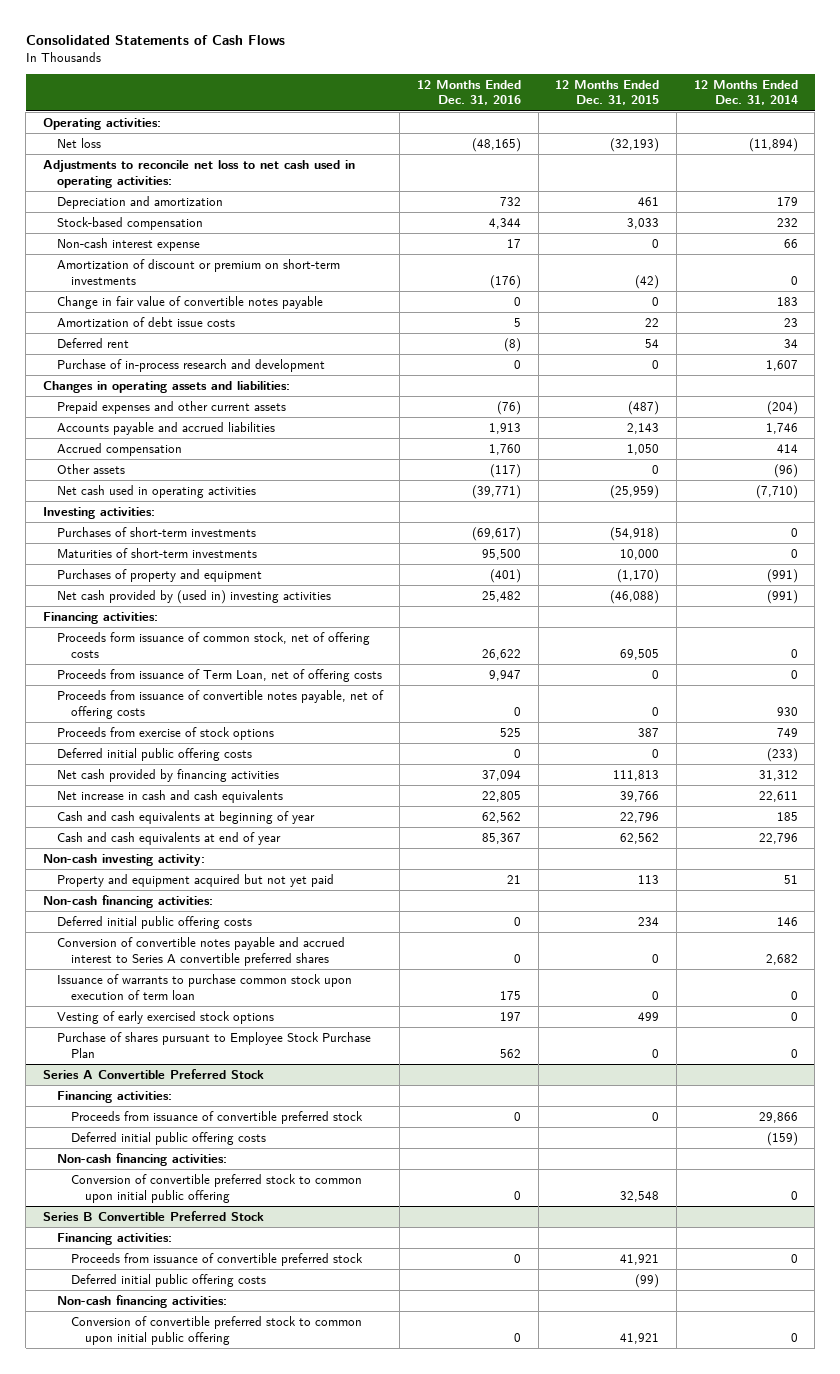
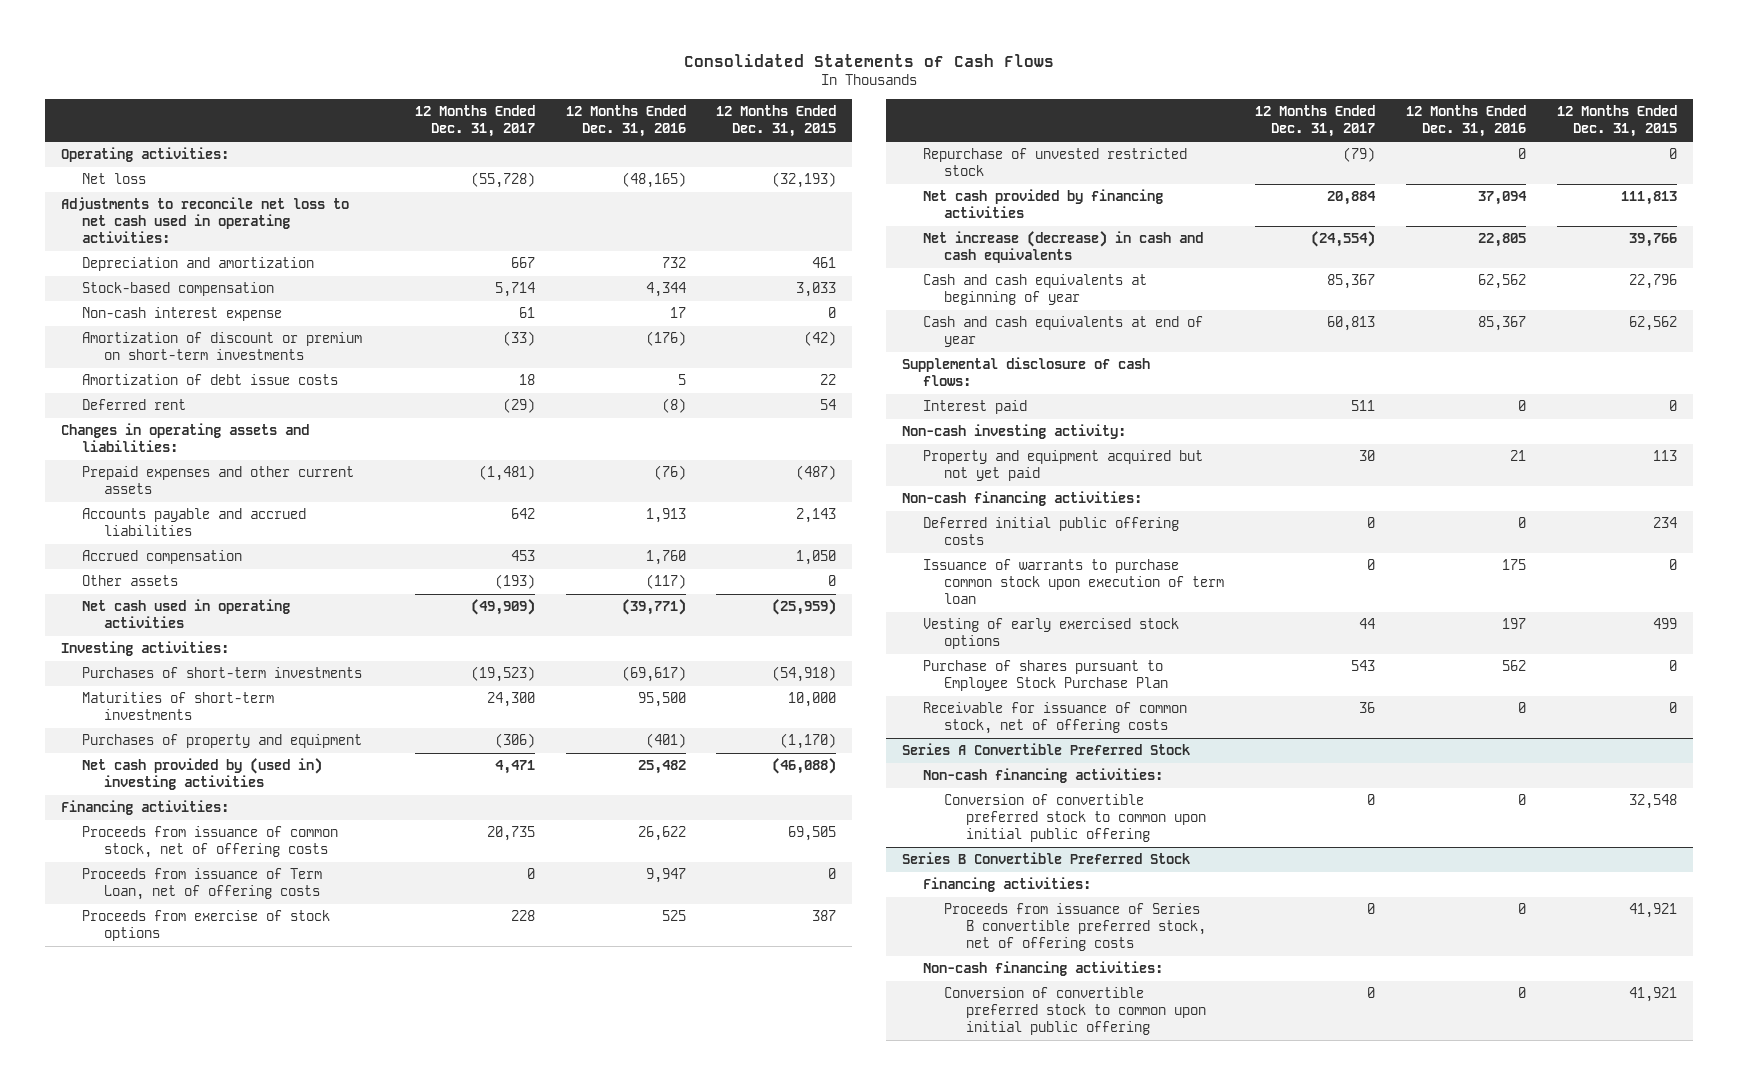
- | 12 Months Ended Dec. 31, 2016 | 12 Months Ended Dec. 31, 2015 | 12 Months Ended Dec. 31, 2014
+ | 12 Months Ended Dec. 31, 2017 | 12 Months Ended Dec. 31, 2016 | 12 Months Ended Dec. 31, 2015
- Change in fair value of convertible notes payable | 0 | 0 | 183
- Purchase of in-process research and development | 0 | 0 | 1,607
- Proceeds form issuance of common stock, net of offering costs | 26,622 | 69,505 | 0
+ Proceeds from issuance of common stock, net of offering costs | 20,735 | 26,622 | 69,505
- Proceeds from issuance of convertible notes payable, net of offering costs | 0 | 0 | 930
- Deferred initial public offering costs | 0 | 0 | (233)
+ Repurchase of unvested restricted stock | (79) | 0 | 0
- Net increase in cash and cash equivalents | 22,805 | 39,766 | 22,611
+ Net increase (decrease) in cash and cash equivalents | (24,554) | 22,805 | 39,766
+ Supplemental disclosure of cash flows:
+ Interest paid | 511 | 0 | 0
- Conversion of convertible notes payable and accrued interest to Series A convertible preferred shares | 0 | 0 | 2,682
+ Receivable for issuance of common stock, net of offering costs | 36 | 0 | 0
@ Series A Convertible Preferred Stock
- Financing activities:
- Proceeds from issuance of convertible preferred stock | 0 | 0 | 29,866
- Deferred initial public offering costs | | | (159)
@ Series B Convertible Preferred Stock
- Proceeds from issuance of convertible preferred stock | 0 | 41,921 | 0
- Deferred initial public offering costs | | (99) |
+ Proceeds from issuance of Series B convertible preferred stock, net of offering costs | 0 | 0 | 41,921

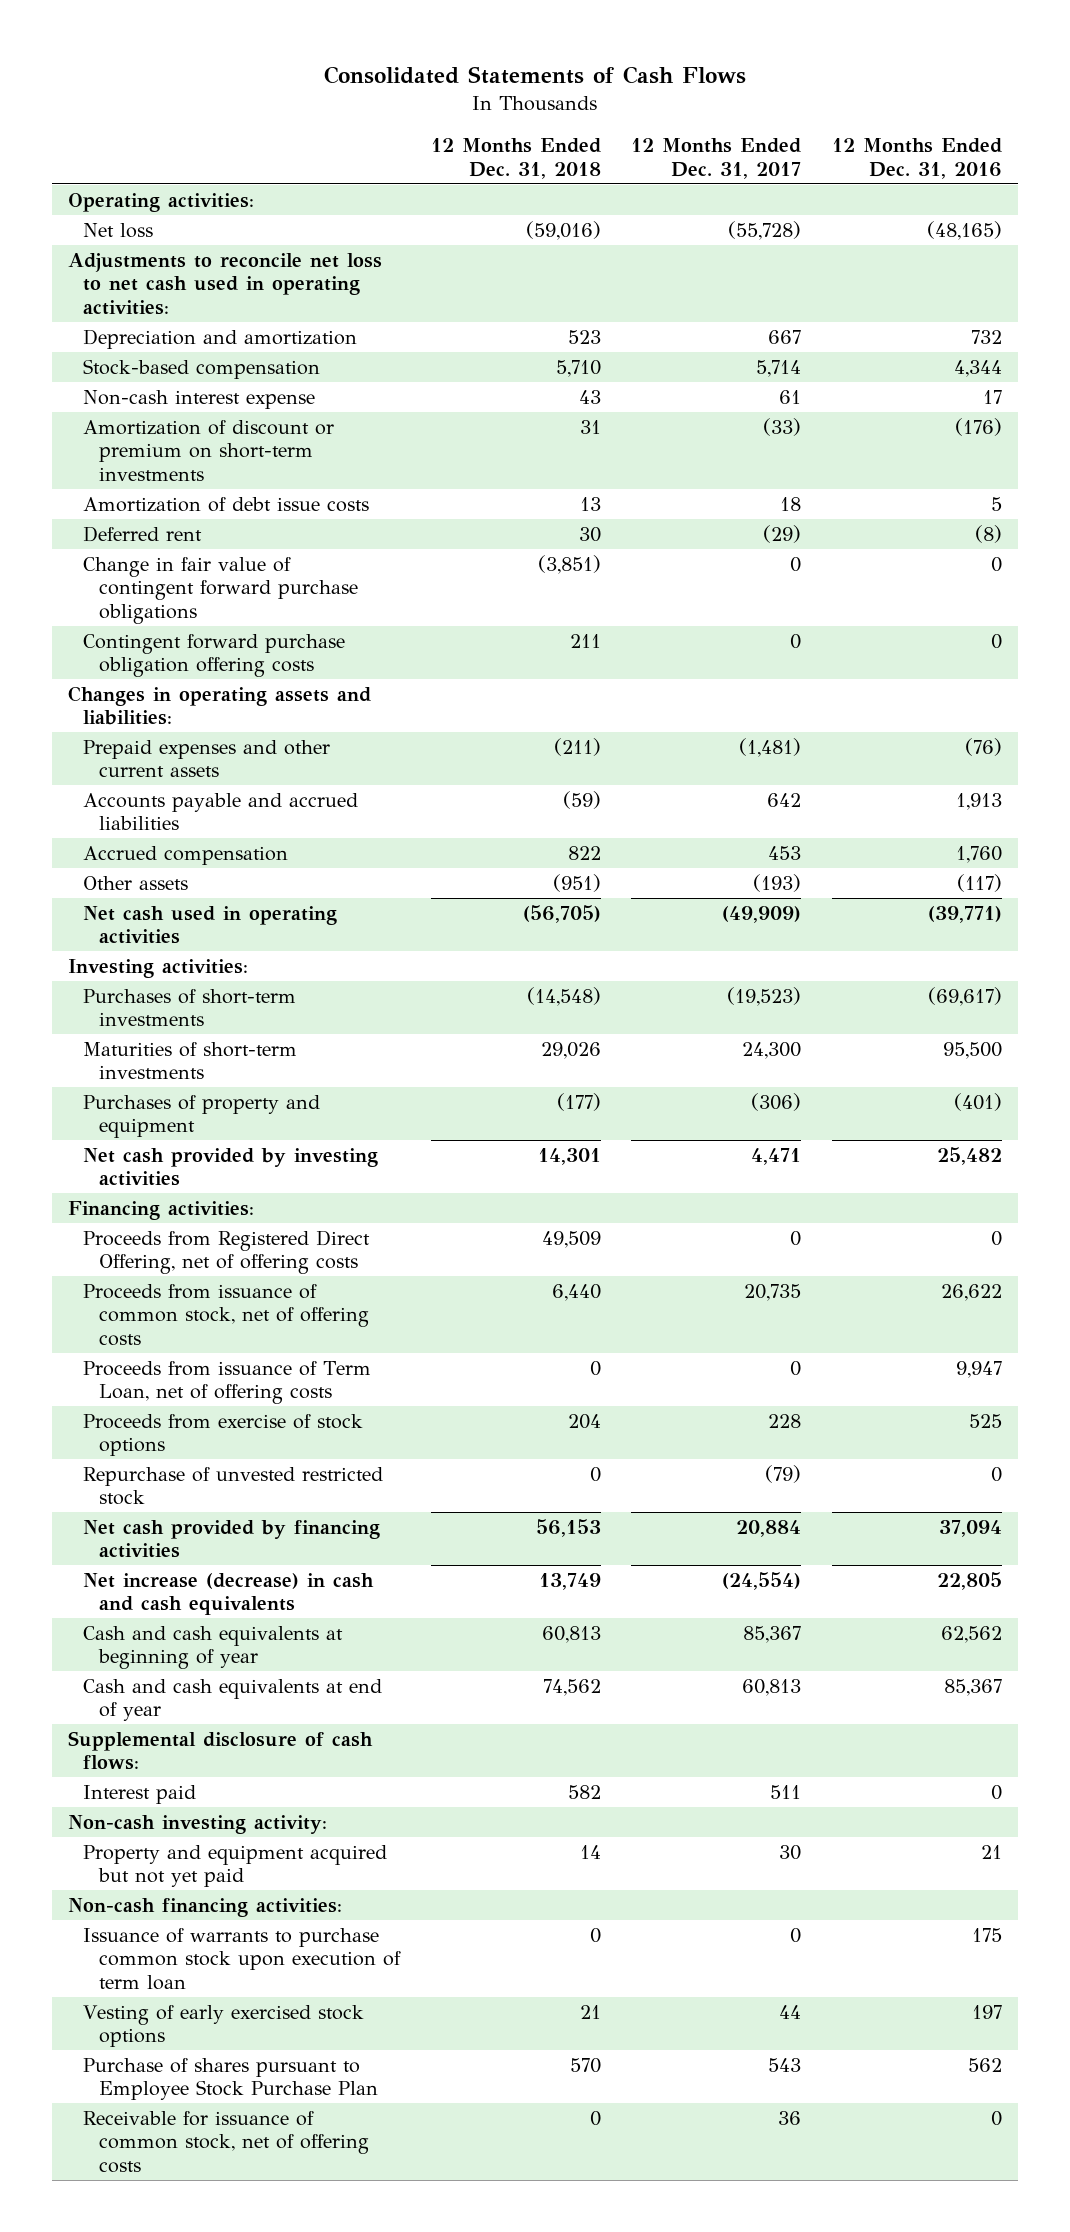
- | 12 Months Ended Dec. 31, 2017 | 12 Months Ended Dec. 31, 2016 | 12 Months Ended Dec. 31, 2015
+ | 12 Months Ended Dec. 31, 2018 | 12 Months Ended Dec. 31, 2017 | 12 Months Ended Dec. 31, 2016
+ Change in fair value of contingent forward purchase obligations | (3,851) | 0 | 0
+ Contingent forward purchase obligation offering costs | 211 | 0 | 0
- Net cash provided by (used in) investing activities | 4,471 | 25,482 | (46,088)
+ Net cash provided by investing activities | 14,301 | 4,471 | 25,482
+ Proceeds from Registered Direct Offering, net of offering costs | 49,509 | 0 | 0
- Deferred initial public offering costs | 0 | 0 | 234
- Series A Convertible Preferred Stock
- Non-cash financing activities:
- Conversion of convertible preferred stock to common upon initial public offering | 0 | 0 | 32,548
- Series B Convertible Preferred Stock
- Financing activities:
- Proceeds from issuance of Series B convertible preferred stock, net of offering costs | 0 | 0 | 41,921
- Non-cash financing activities:
- Conversion of convertible preferred stock to common upon initial public offering | 0 | 0 | 41,921

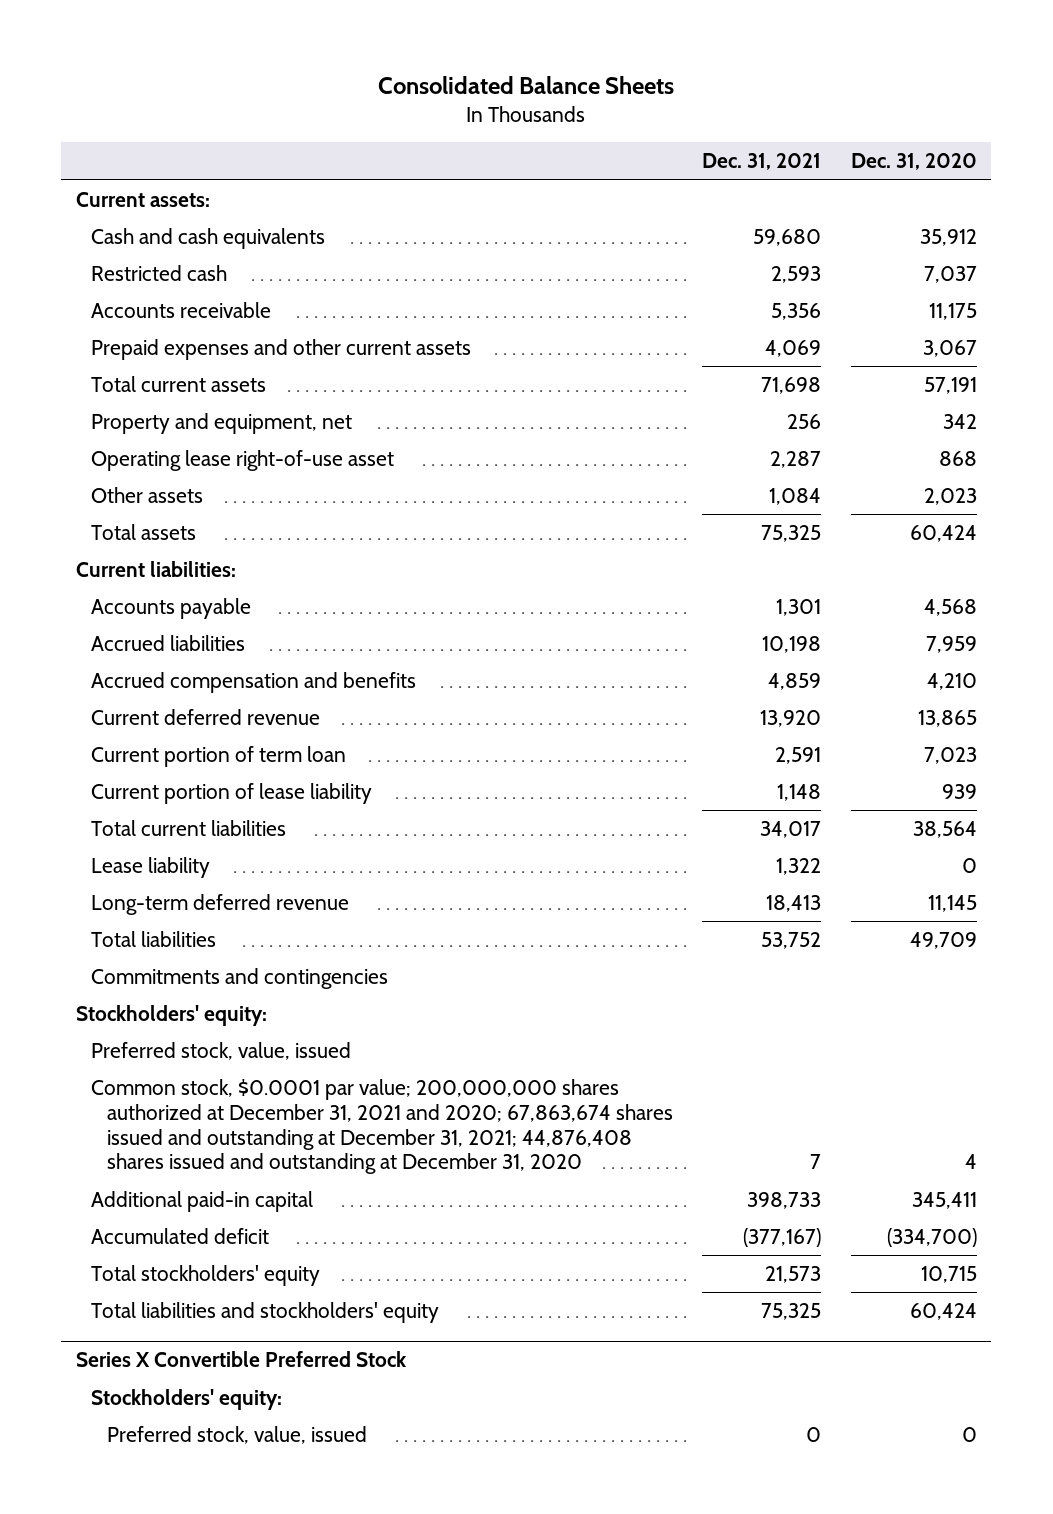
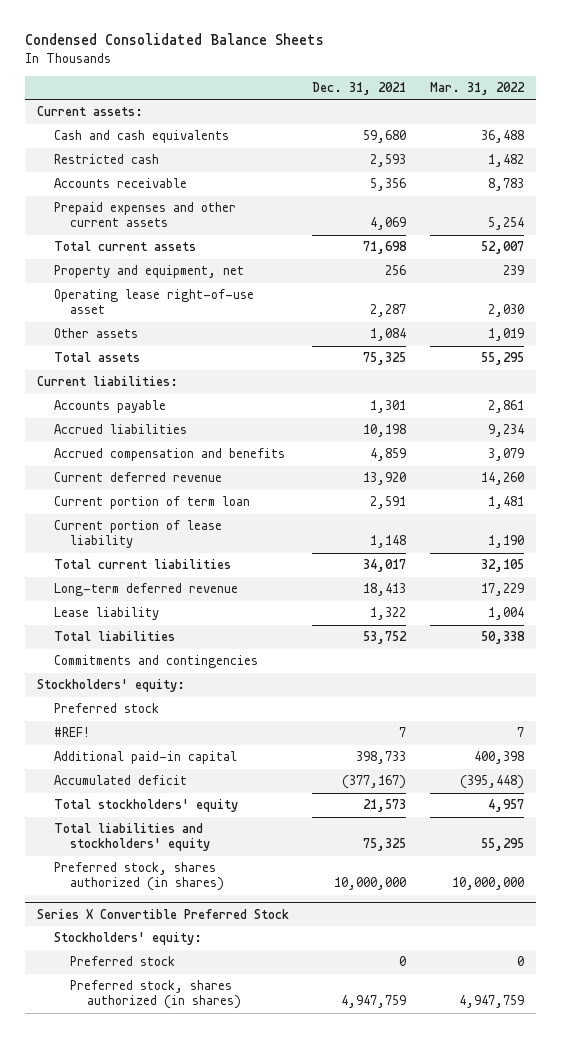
- Consolidated Balance Sheets
+ Condensed Consolidated Balance Sheets
- | Dec. 31, 2021 | Dec. 31, 2020
+ | Dec. 31, 2021 | Mar. 31, 2022
moved down: Lease liability | 1,322 | 1,004
- Preferred stock, value, issued
- Common stock, $0.0001 par value; 200,000,000 shares authorized at December 31, 2021 and 2020; 67,863,674 shares issued and outstanding at December 31, 2021; 44,876,408 shares issued and outstanding at December 31, 2020 | 7 | 4
+ Preferred stock
+ #REF! | 7 | 7
+ Preferred stock, shares authorized (in shares) | 10,000,000 | 10,000,000
@ Series X Convertible Preferred Stock
- Preferred stock, value, issued | 0 | 0
+ Preferred stock | 0 | 0
+ Preferred stock, shares authorized (in shares) | 4,947,759 | 4,947,759

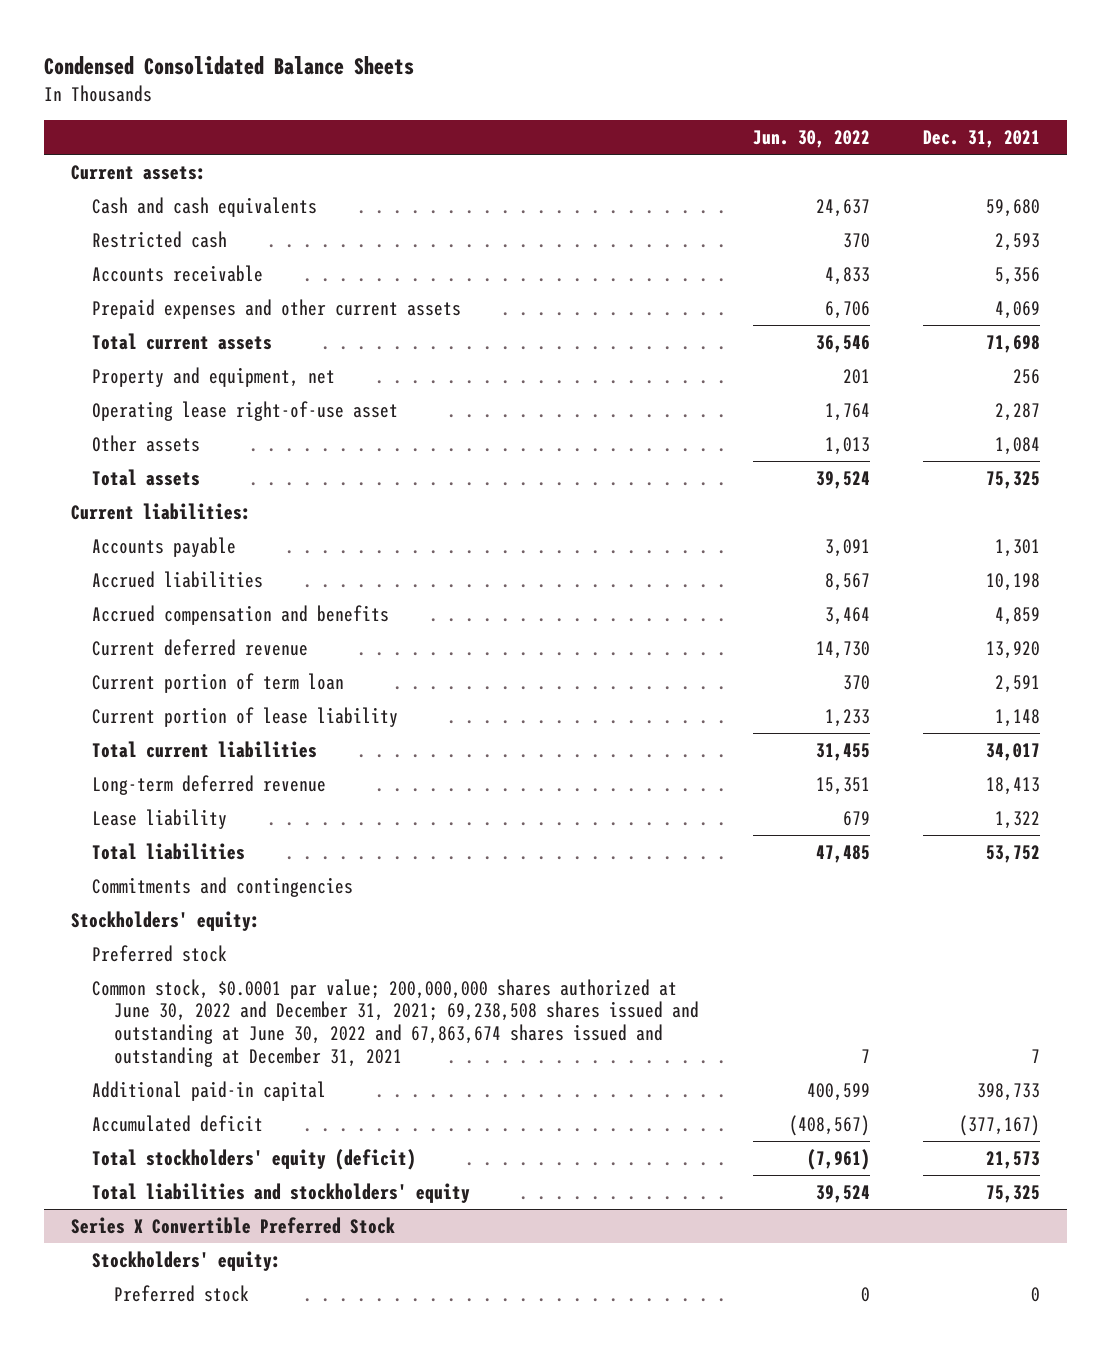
- | Dec. 31, 2021 | Mar. 31, 2022
+ | Jun. 30, 2022 | Dec. 31, 2021
- #REF! | 7 | 7
+ Common stock, $0.0001 par value; 200,000,000 shares authorized at June 30, 2022 and December 31, 2021; 69,238,508 shares issued and outstanding at June 30, 2022 and 67,863,674 shares issued and outstanding at December 31, 2021 | 7 | 7
- Total stockholders' equity | 21,573 | 4,957
+ Total stockholders' equity (deficit) | (7,961) | 21,573
- Preferred stock, shares authorized (in shares) | 10,000,000 | 10,000,000
@ Series X Convertible Preferred Stock
- Preferred stock, shares authorized (in shares) | 4,947,759 | 4,947,759

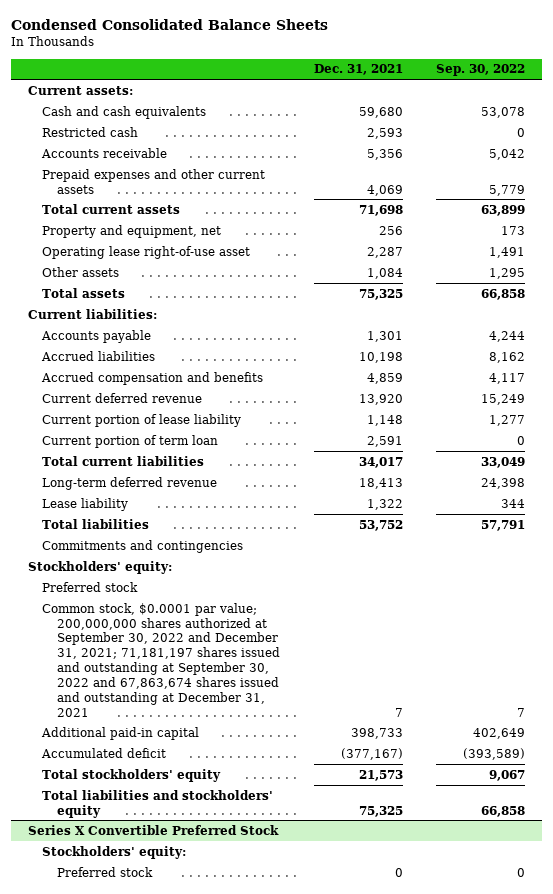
- | Jun. 30, 2022 | Dec. 31, 2021
+ | Dec. 31, 2021 | Sep. 30, 2022
moved down: Current portion of term loan | 2,591 | 0
- Common stock, $0.0001 par value; 200,000,000 shares authorized at June 30, 2022 and December 31, 2021; 69,238,508 shares issued and outstanding at June 30, 2022 and 67,863,674 shares issued and outstanding at December 31, 2021 | 7 | 7
+ Common stock, $0.0001 par value; 200,000,000 shares authorized at September 30, 2022 and December 31, 2021; 71,181,197 shares issued and outstanding at September 30, 2022 and 67,863,674 shares issued and outstanding at December 31, 2021 | 7 | 7
- Total stockholders' equity (deficit) | (7,961) | 21,573
+ Total stockholders' equity | 21,573 | 9,067

